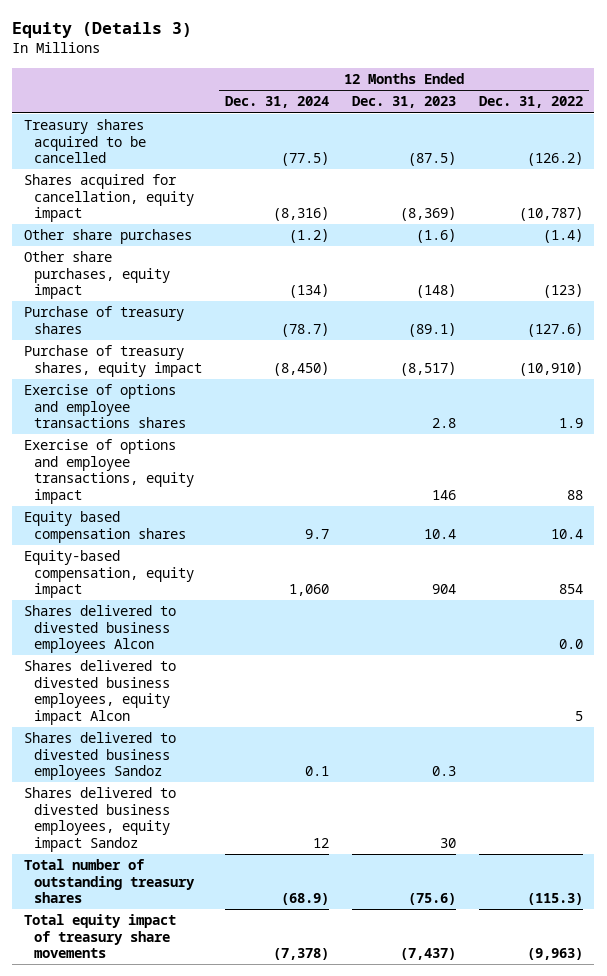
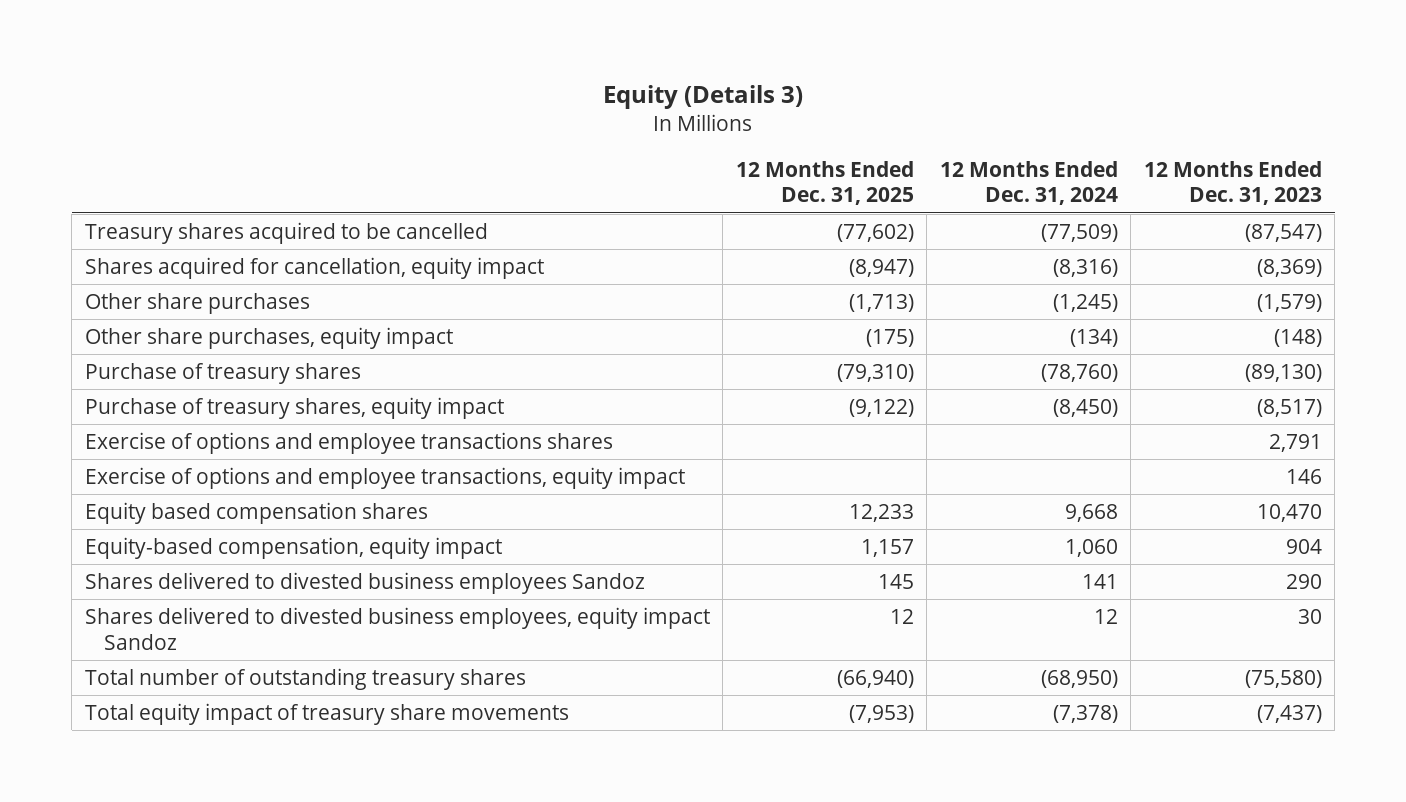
- | 12 Months Ended Dec. 31, 2024 | 12 Months Ended Dec. 31, 2023 | 12 Months Ended Dec. 31, 2022
+ | 12 Months Ended Dec. 31, 2025 | 12 Months Ended Dec. 31, 2024 | 12 Months Ended Dec. 31, 2023
- Treasury shares acquired to be cancelled | (77.5) | (87.5) | (126.2)
+ Treasury shares acquired to be cancelled | (77,602) | (77,509) | (87,547)
- Other share purchases | (1.2) | (1.6) | (1.4)
+ Other share purchases | (1,713) | (1,245) | (1,579)
- Purchase of treasury shares | (78.7) | (89.1) | (127.6)
+ Purchase of treasury shares | (79,310) | (78,760) | (89,130)
- Exercise of options and employee transactions shares | | 2.8 | 1.9
+ Exercise of options and employee transactions shares | | | 2,791
- Equity based compensation shares | 9.7 | 10.4 | 10.4
+ Equity based compensation shares | 12,233 | 9,668 | 10,470
- Shares delivered to divested business employees Alcon | | | 0.0
- Shares delivered to divested business employees, equity impact Alcon | | | 5
- Shares delivered to divested business employees Sandoz | 0.1 | 0.3 |
+ Shares delivered to divested business employees Sandoz | 145 | 141 | 290
- Total number of outstanding treasury shares | (68.9) | (75.6) | (115.3)
+ Total number of outstanding treasury shares | (66,940) | (68,950) | (75,580)

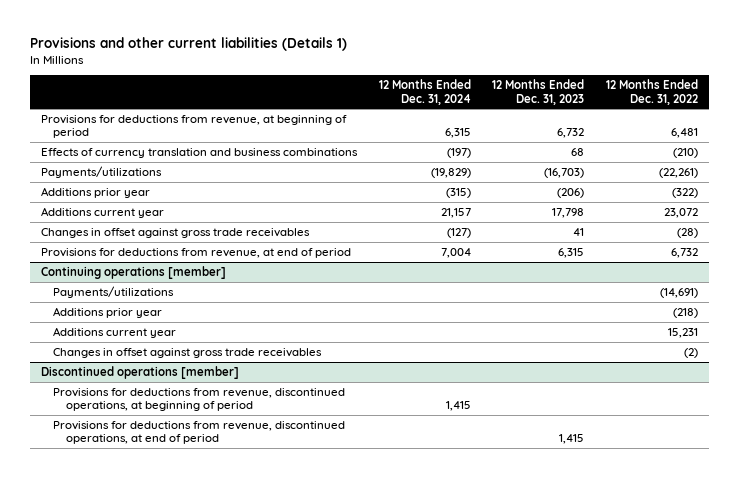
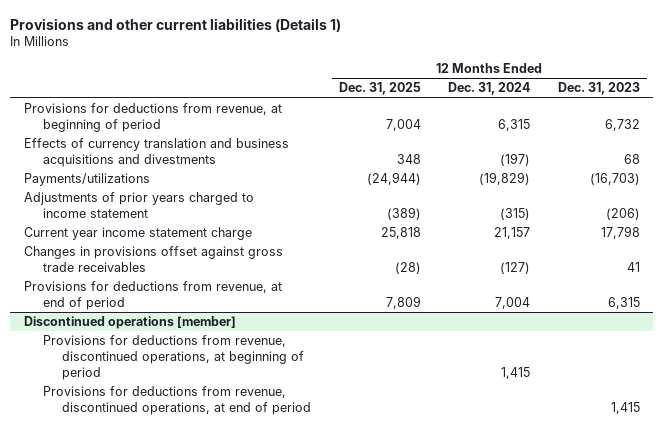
- | 12 Months Ended Dec. 31, 2024 | 12 Months Ended Dec. 31, 2023 | 12 Months Ended Dec. 31, 2022
+ | 12 Months Ended Dec. 31, 2025 | 12 Months Ended Dec. 31, 2024 | 12 Months Ended Dec. 31, 2023
- Effects of currency translation and business combinations | (197) | 68 | (210)
+ Effects of currency translation and business acquisitions and divestments | 348 | (197) | 68
- Additions prior year | (315) | (206) | (322)
- Additions current year | 21,157 | 17,798 | 23,072
- Changes in offset against gross trade receivables | (127) | 41 | (28)
+ Adjustments of prior years charged to income statement | (389) | (315) | (206)
+ Current year income statement charge | 25,818 | 21,157 | 17,798
+ Changes in provisions offset against gross trade receivables | (28) | (127) | 41
- Continuing operations [member]
- Payments/utilizations | | | (14,691)
- Additions prior year | | | (218)
- Additions current year | | | 15,231
- Changes in offset against gross trade receivables | | | (2)

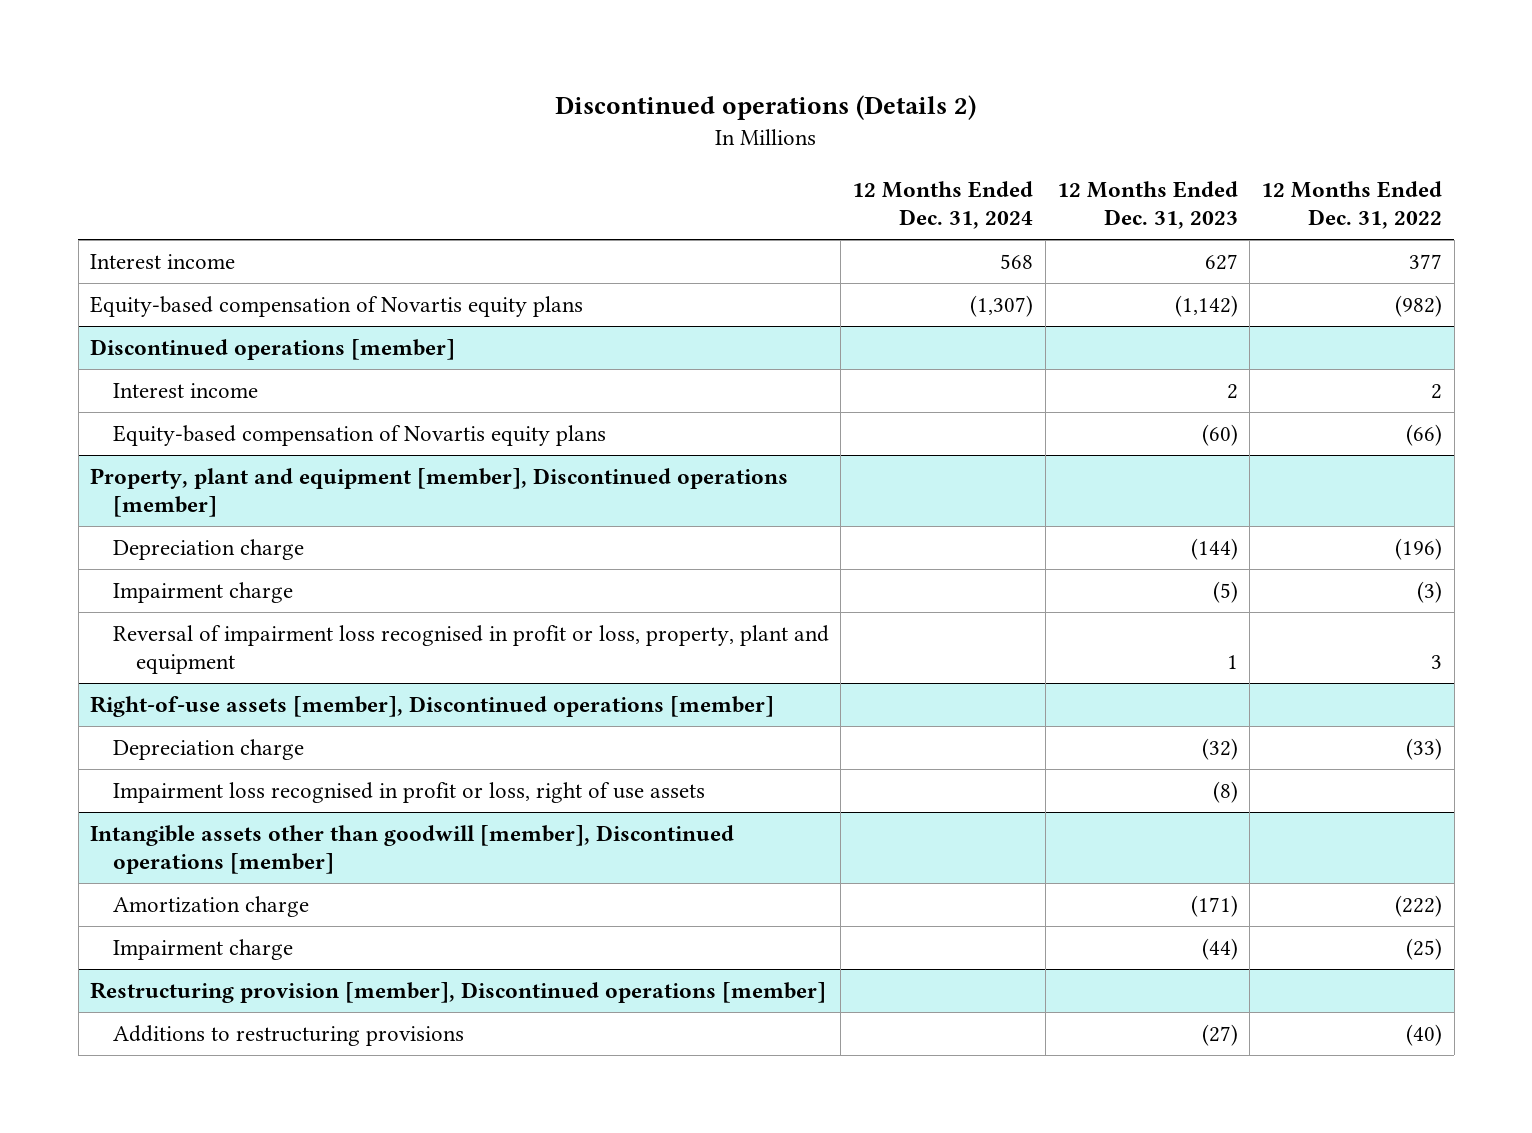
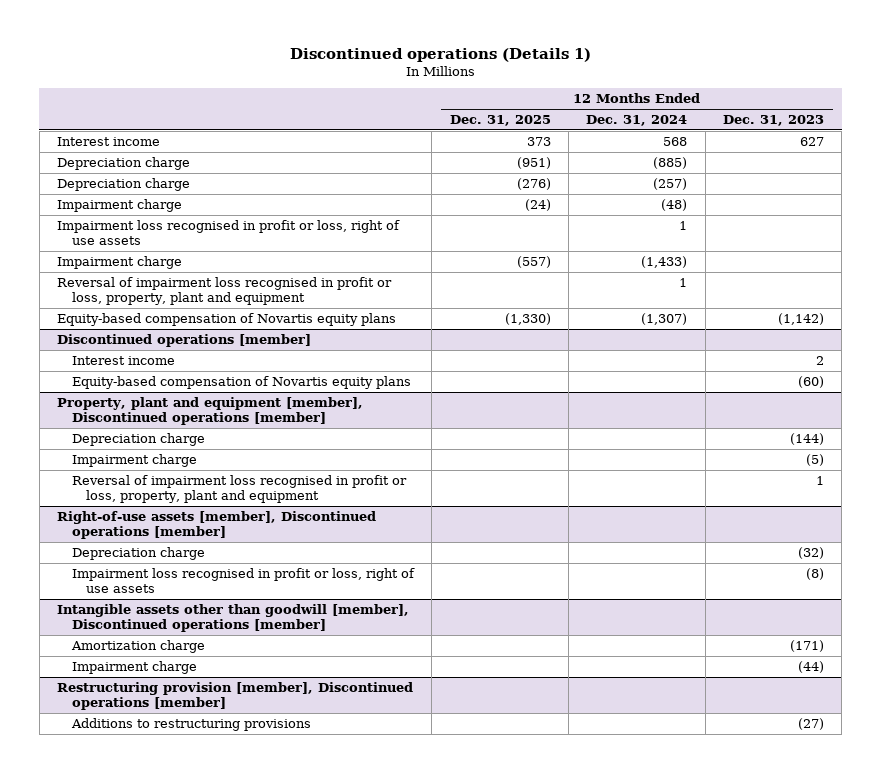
- Discontinued operations (Details 2)
+ Discontinued operations (Details 1)
- | 12 Months Ended Dec. 31, 2024 | 12 Months Ended Dec. 31, 2023 | 12 Months Ended Dec. 31, 2022
+ | 12 Months Ended Dec. 31, 2025 | 12 Months Ended Dec. 31, 2024 | 12 Months Ended Dec. 31, 2023
+ Depreciation charge | (951) | (885) |
+ Depreciation charge | (276) | (257) |
+ Impairment charge | (24) | (48) |
+ Impairment loss recognised in profit or loss, right of use assets | | 1 |
+ Impairment charge | (557) | (1,433) |
+ Reversal of impairment loss recognised in profit or loss, property, plant and equipment | | 1 |

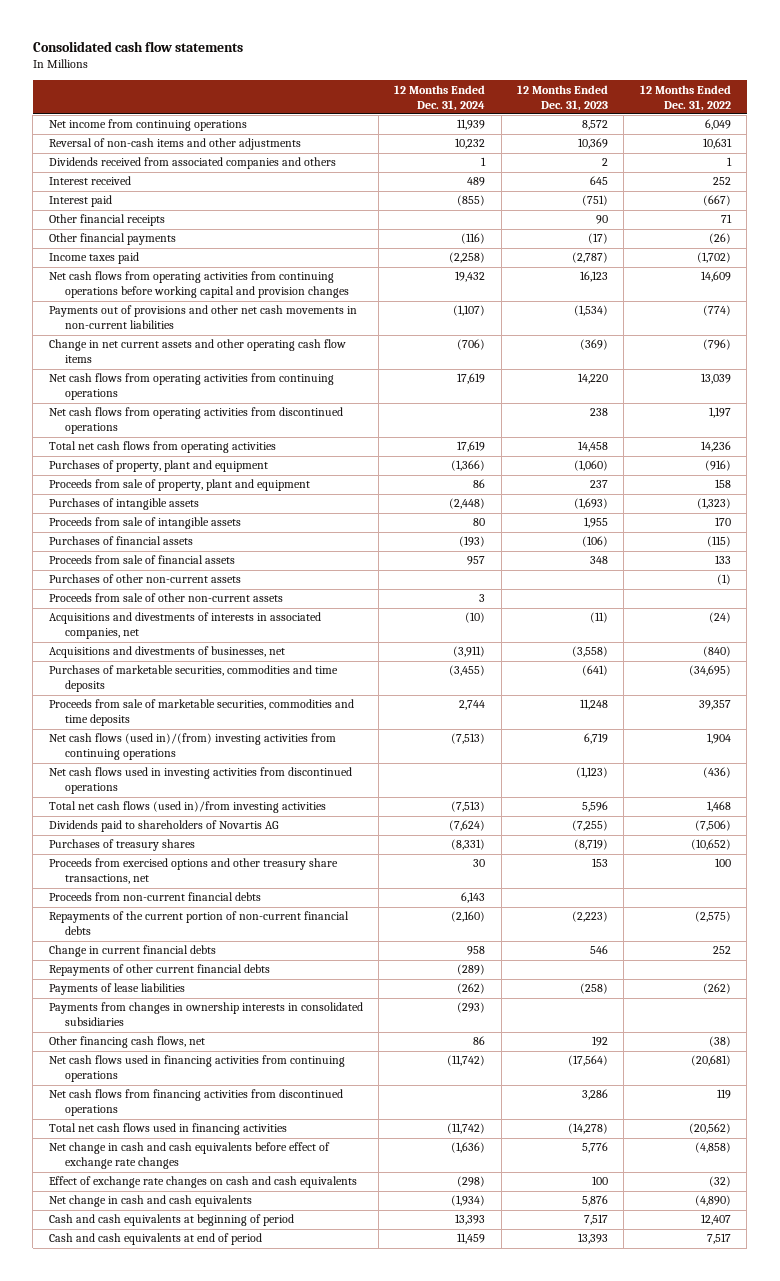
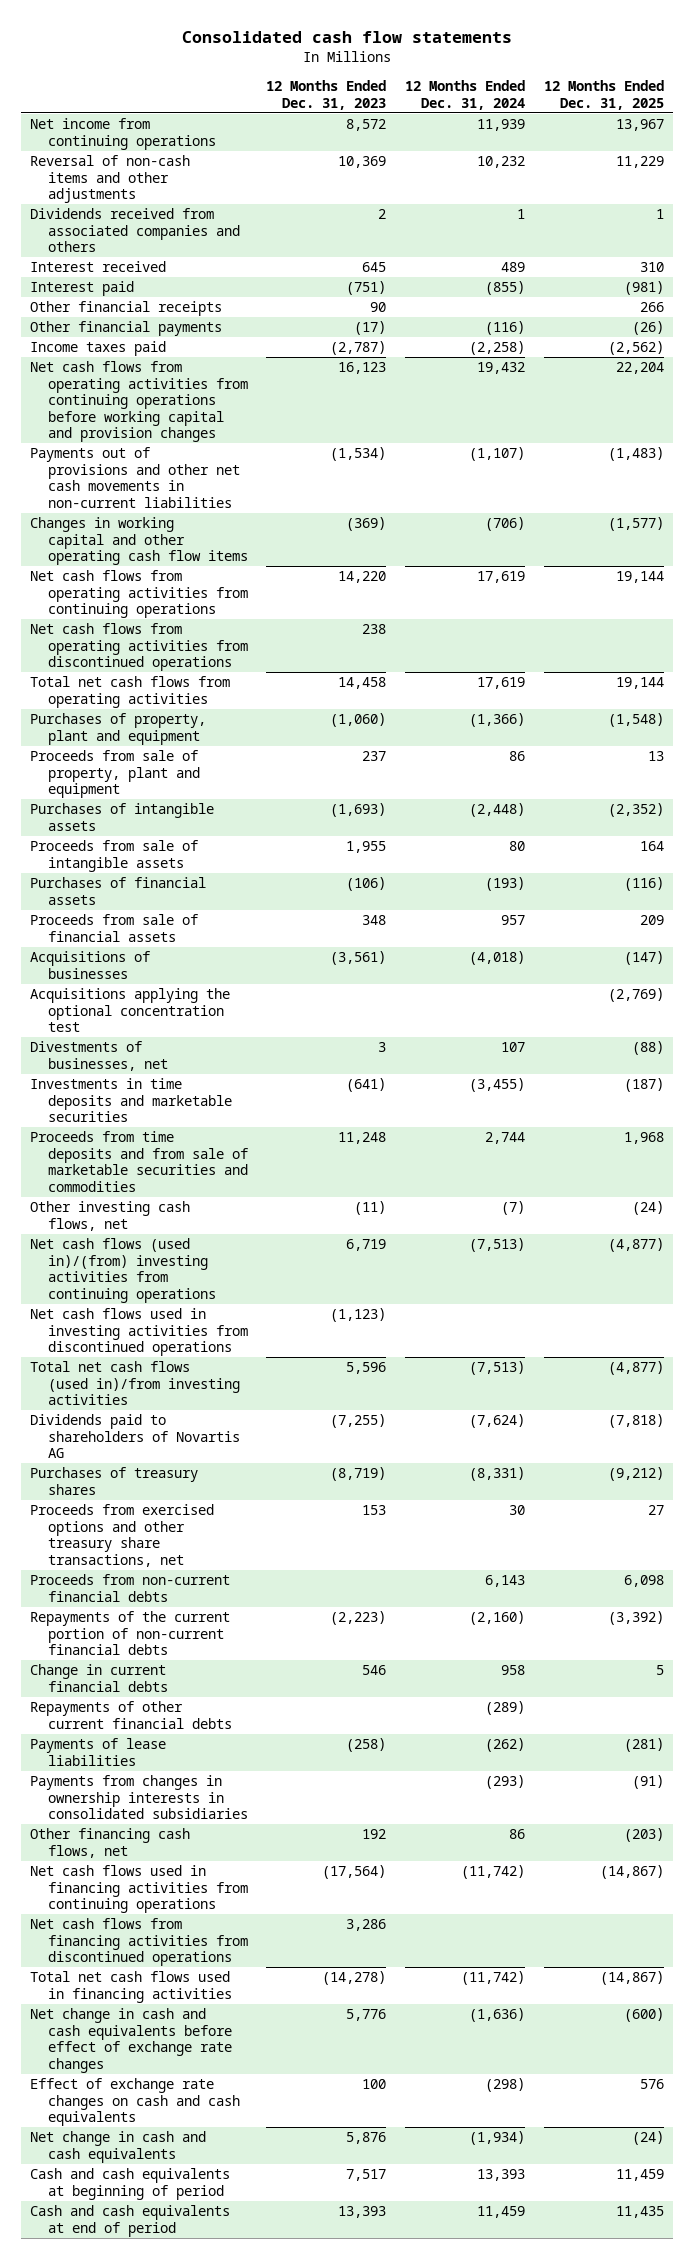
- | 12 Months Ended Dec. 31, 2024 | 12 Months Ended Dec. 31, 2023 | 12 Months Ended Dec. 31, 2022
+ | 12 Months Ended Dec. 31, 2023 | 12 Months Ended Dec. 31, 2024 | 12 Months Ended Dec. 31, 2025
- Change in net current assets and other operating cash flow items | (706) | (369) | (796)
+ Changes in working capital and other operating cash flow items | (369) | (706) | (1,577)
- Purchases of other non-current assets | | | (1)
- Proceeds from sale of other non-current assets | 3 | |
- Acquisitions and divestments of interests in associated companies, net | (10) | (11) | (24)
- Acquisitions and divestments of businesses, net | (3,911) | (3,558) | (840)
- Purchases of marketable securities, commodities and time deposits | (3,455) | (641) | (34,695)
- Proceeds from sale of marketable securities, commodities and time deposits | 2,744 | 11,248 | 39,357
+ Acquisitions of businesses | (3,561) | (4,018) | (147)
+ Acquisitions applying the optional concentration test | | | (2,769)
+ Divestments of businesses, net | 3 | 107 | (88)
+ Investments in time deposits and marketable securities | (641) | (3,455) | (187)
+ Proceeds from time deposits and from sale of marketable securities and commodities | 11,248 | 2,744 | 1,968
+ Other investing cash flows, net | (11) | (7) | (24)

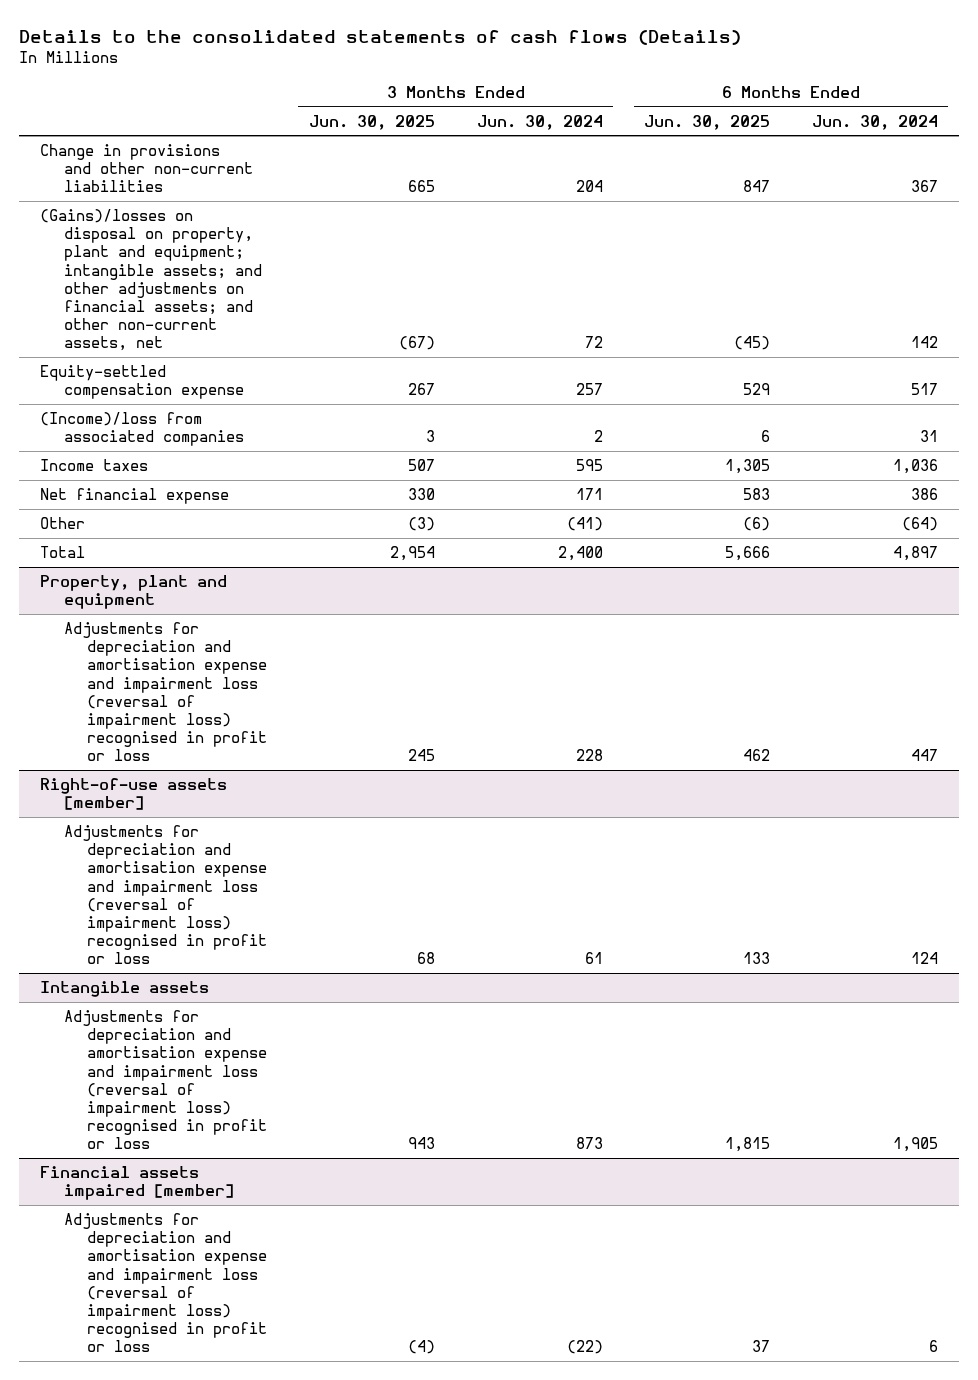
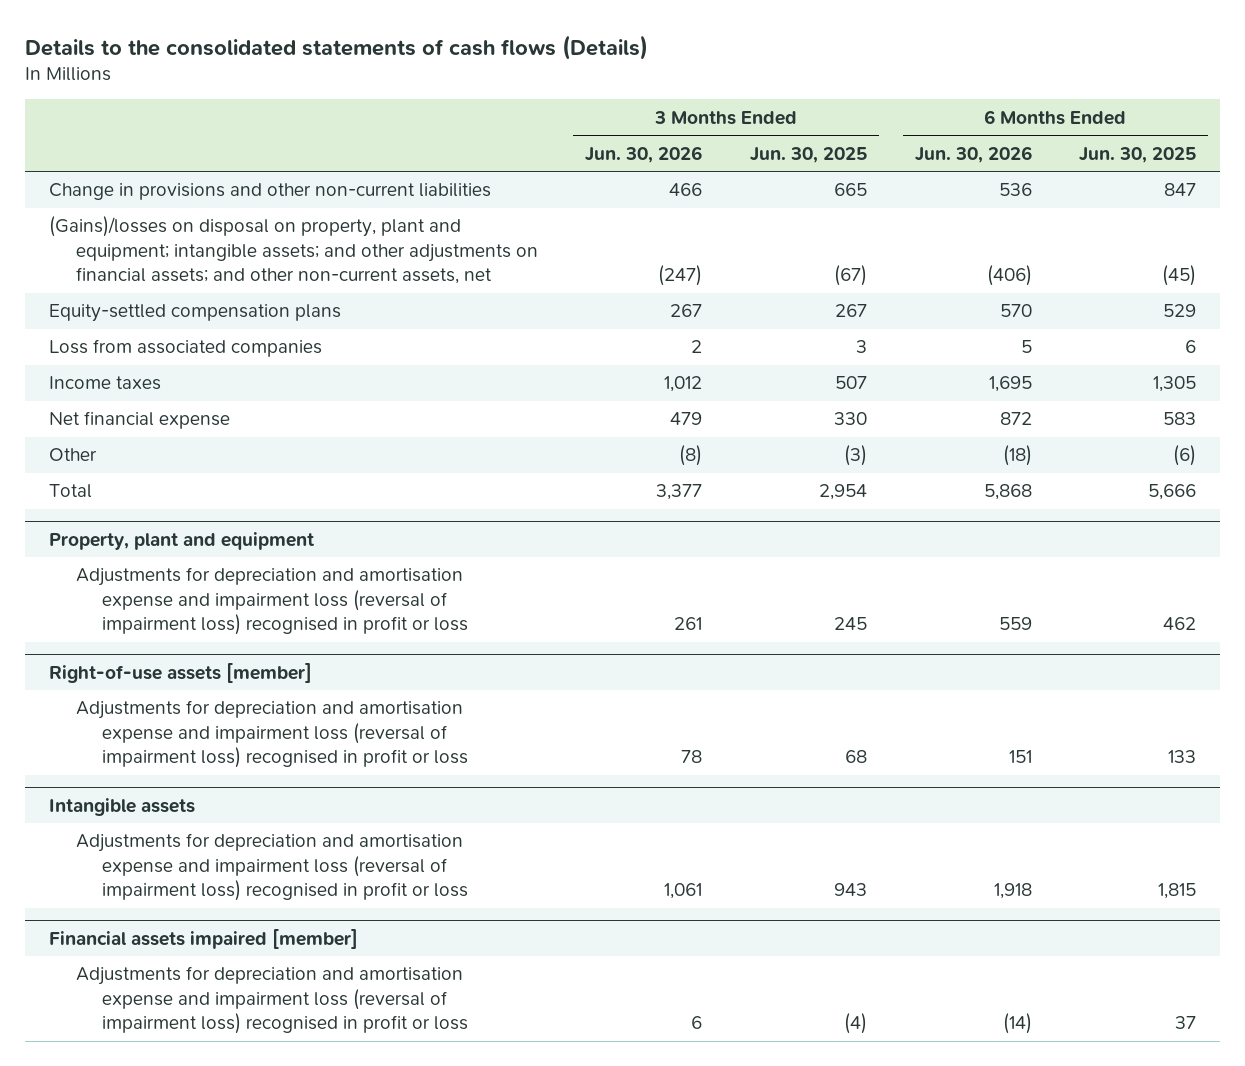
- | 3 Months Ended Jun. 30, 2025 | 3 Months Ended Jun. 30, 2024 | 6 Months Ended Jun. 30, 2025 | 6 Months Ended Jun. 30, 2024
+ | 3 Months Ended Jun. 30, 2026 | 3 Months Ended Jun. 30, 2025 | 6 Months Ended Jun. 30, 2026 | 6 Months Ended Jun. 30, 2025
- Equity-settled compensation expense | 267 | 257 | 529 | 517
- (Income)/loss from associated companies | 3 | 2 | 6 | 31
+ Equity-settled compensation plans | 267 | 267 | 570 | 529
+ Loss from associated companies | 2 | 3 | 5 | 6

